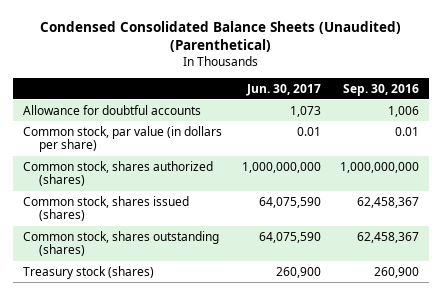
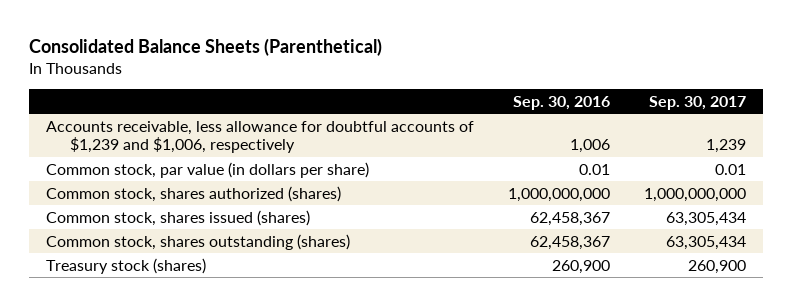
- Condensed Consolidated Balance Sheets (Unaudited) (Parenthetical)
+ Consolidated Balance Sheets (Parenthetical)
- | Jun. 30, 2017 | Sep. 30, 2016
+ | Sep. 30, 2016 | Sep. 30, 2017
- Allowance for doubtful accounts | 1,073 | 1,006
+ Accounts receivable, less allowance for doubtful accounts of $1,239 and $1,006, respectively | 1,006 | 1,239

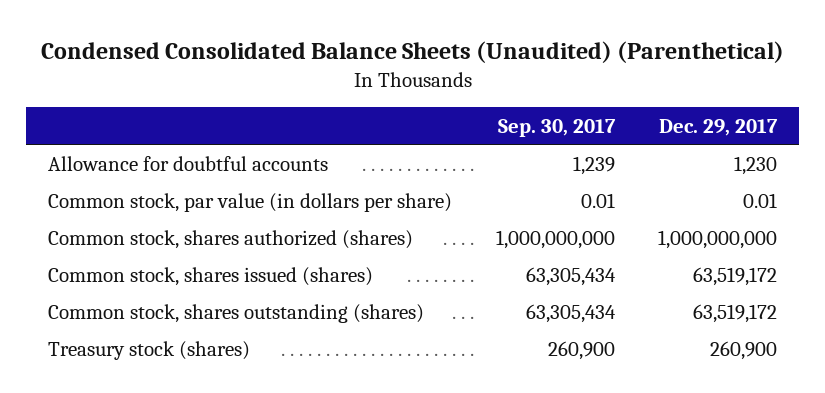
- Consolidated Balance Sheets (Parenthetical)
+ Condensed Consolidated Balance Sheets (Unaudited) (Parenthetical)
- | Sep. 30, 2016 | Sep. 30, 2017
+ | Sep. 30, 2017 | Dec. 29, 2017
- Accounts receivable, less allowance for doubtful accounts of $1,239 and $1,006, respectively | 1,006 | 1,239
+ Allowance for doubtful accounts | 1,239 | 1,230

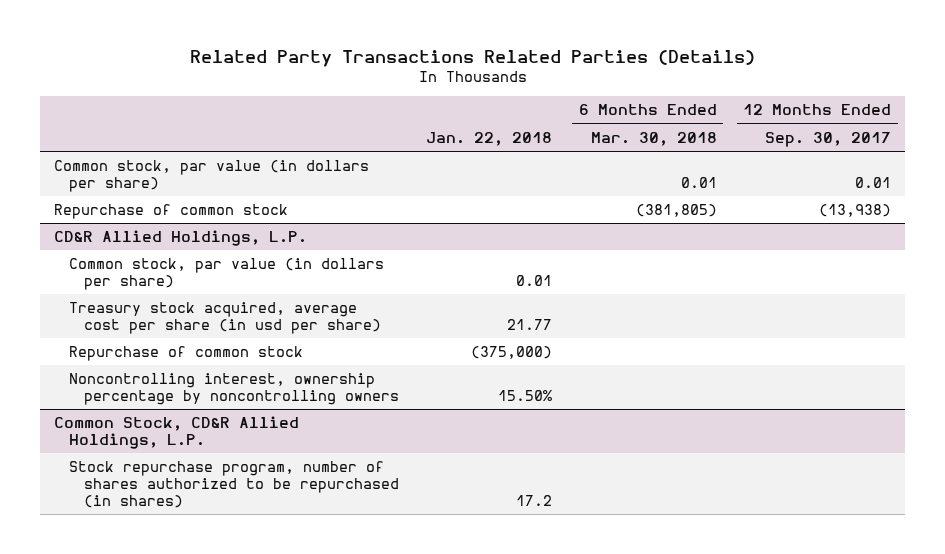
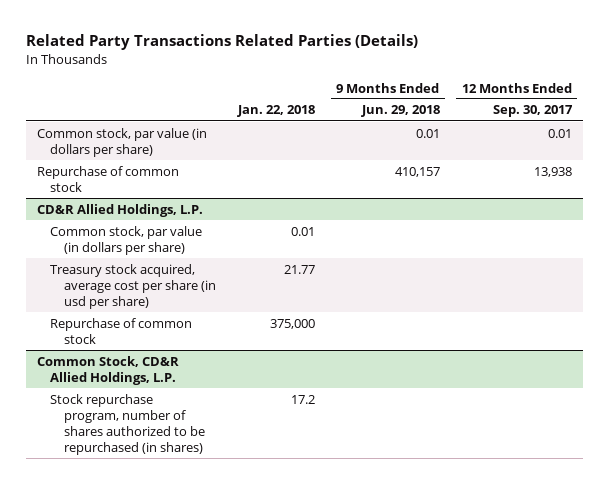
- | Jan. 22, 2018 | 6 Months Ended Mar. 30, 2018 | 12 Months Ended Sep. 30, 2017
+ | Jan. 22, 2018 | 9 Months Ended Jun. 29, 2018 | 12 Months Ended Sep. 30, 2017
- Repurchase of common stock | | (381,805) | (13,938)
+ Repurchase of common stock | | 410,157 | 13,938
@ CD&R Allied Holdings, L.P.
- Repurchase of common stock | (375,000) | |
- Noncontrolling interest, ownership percentage by noncontrolling owners | 15.50% | |
+ Repurchase of common stock | 375,000 | |

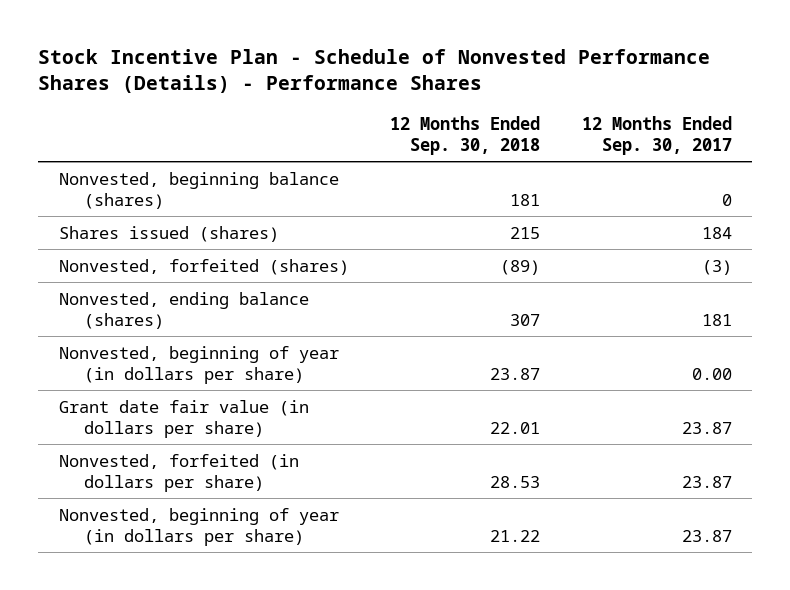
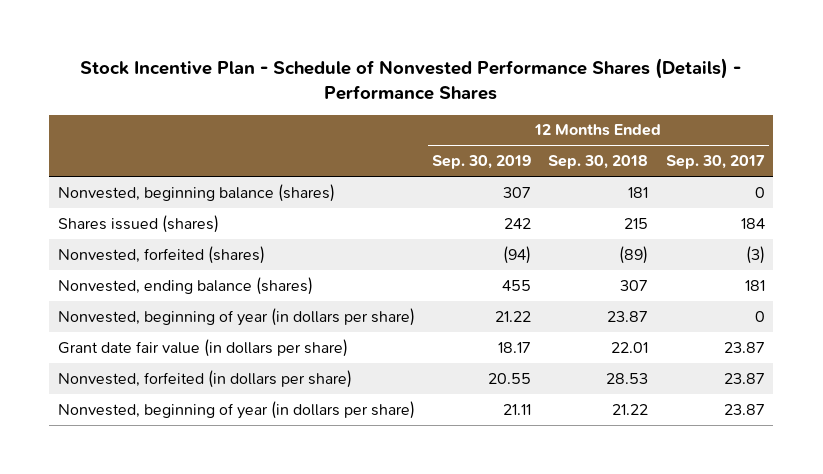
- | 12 Months Ended Sep. 30, 2018 | 12 Months Ended Sep. 30, 2017
+ | 12 Months Ended Sep. 30, 2019 | 12 Months Ended Sep. 30, 2018 | 12 Months Ended Sep. 30, 2017
- Nonvested, beginning of year (in dollars per share) | 23.87 | 0.00
+ Nonvested, beginning of year (in dollars per share) | 21.22 | 23.87 | 0

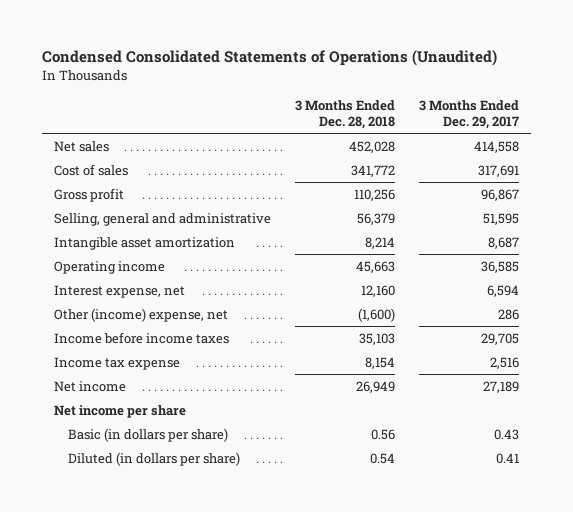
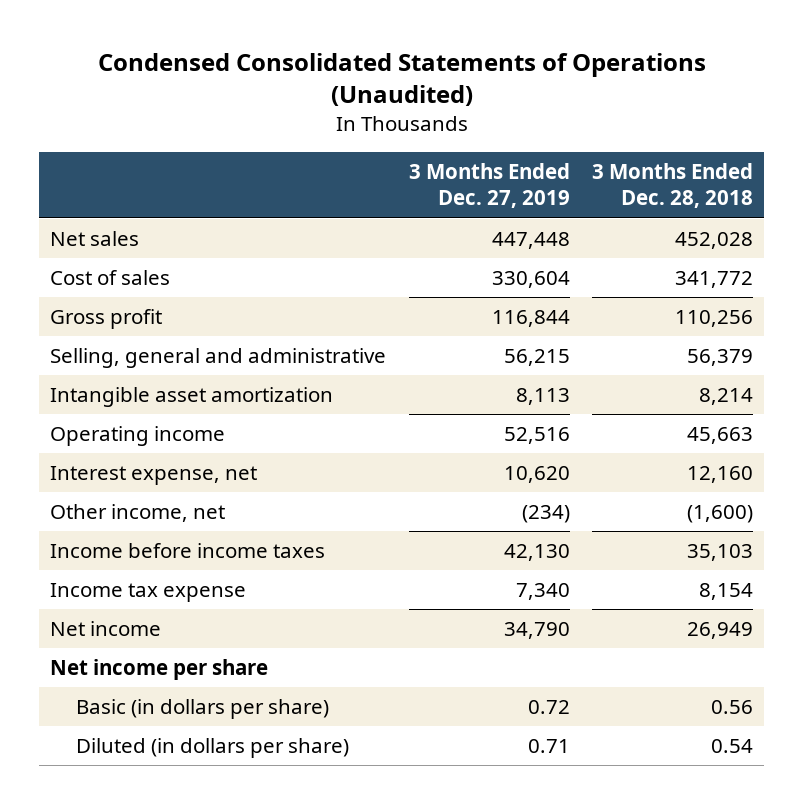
- | 3 Months Ended Dec. 28, 2018 | 3 Months Ended Dec. 29, 2017
+ | 3 Months Ended Dec. 27, 2019 | 3 Months Ended Dec. 28, 2018
- Other (income) expense, net | (1,600) | 286
+ Other income, net | (234) | (1,600)

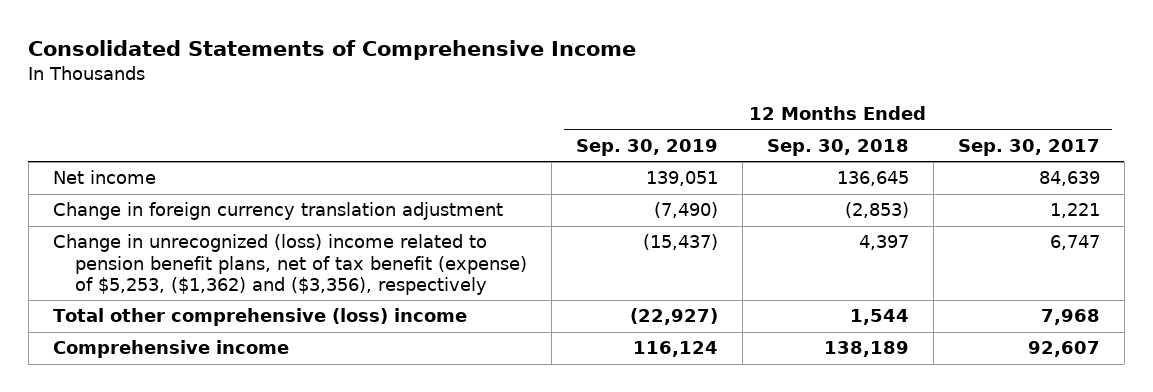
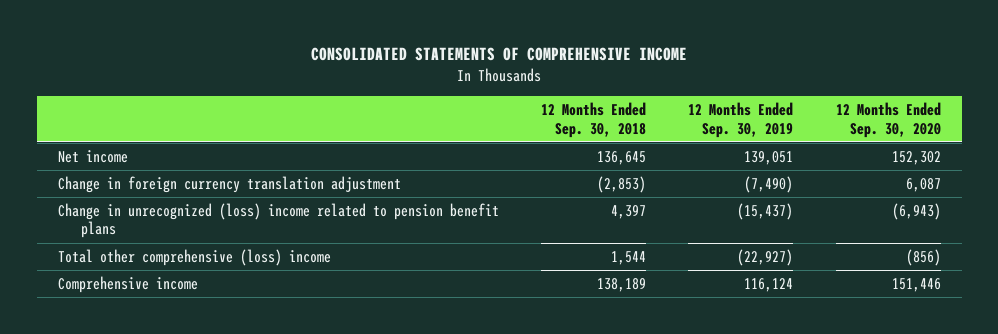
- Consolidated Statements of Comprehensive Income
+ CONSOLIDATED STATEMENTS OF COMPREHENSIVE INCOME
- | 12 Months Ended Sep. 30, 2019 | 12 Months Ended Sep. 30, 2018 | 12 Months Ended Sep. 30, 2017
+ | 12 Months Ended Sep. 30, 2018 | 12 Months Ended Sep. 30, 2019 | 12 Months Ended Sep. 30, 2020
- Change in unrecognized (loss) income related to pension benefit plans, net of tax benefit (expense) of $5,253, ($1,362) and ($3,356), respectively | (15,437) | 4,397 | 6,747
+ Change in unrecognized (loss) income related to pension benefit plans | 4,397 | (15,437) | (6,943)

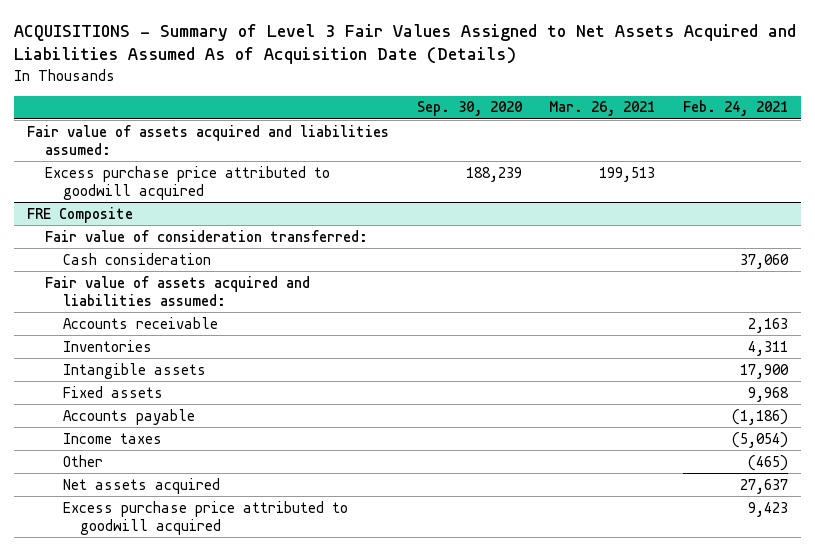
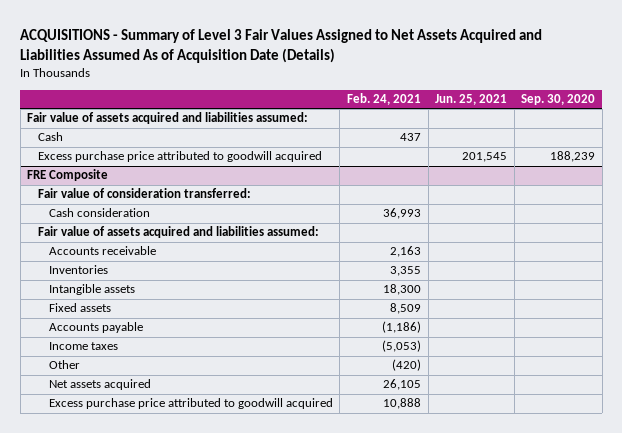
- | Sep. 30, 2020 | Mar. 26, 2021 | Feb. 24, 2021
+ | Feb. 24, 2021 | Jun. 25, 2021 | Sep. 30, 2020
+ Cash | 437 | |
@ FRE Composite
- Cash consideration | | | 37,060
+ Cash consideration | 36,993 | |
- Inventories | | | 4,311
- Intangible assets | | | 17,900
- Fixed assets | | | 9,968
+ Inventories | 3,355 | |
+ Intangible assets | 18,300 | |
+ Fixed assets | 8,509 | |
- Income taxes | | | (5,054)
- Other | | | (465)
- Net assets acquired | | | 27,637
- Excess purchase price attributed to goodwill acquired | | | 9,423
+ Income taxes | (5,053) | |
+ Other | (420) | |
+ Net assets acquired | 26,105 | |
+ Excess purchase price attributed to goodwill acquired | 10,888 | |

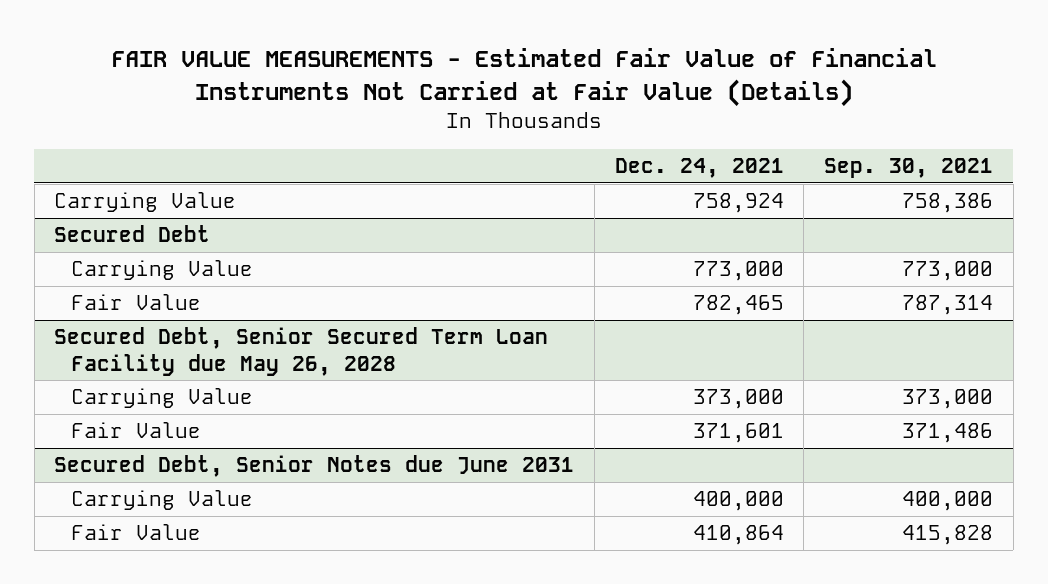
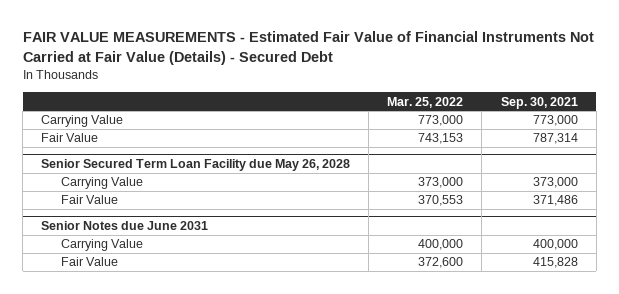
- FAIR VALUE MEASUREMENTS - Estimated Fair Value of Financial Instruments Not Carried at Fair Value (Details)
+ FAIR VALUE MEASUREMENTS - Estimated Fair Value of Financial Instruments Not Carried at Fair Value (Details) - Secured Debt
- | Dec. 24, 2021 | Sep. 30, 2021
+ | Mar. 25, 2022 | Sep. 30, 2021
- Carrying Value | 758,924 | 758,386
- Secured Debt
- Secured Debt, Senior Secured Term Loan Facility due May 26, 2028
+ Senior Secured Term Loan Facility due May 26, 2028
- Secured Debt, Senior Notes due June 2031
+ Senior Notes due June 2031

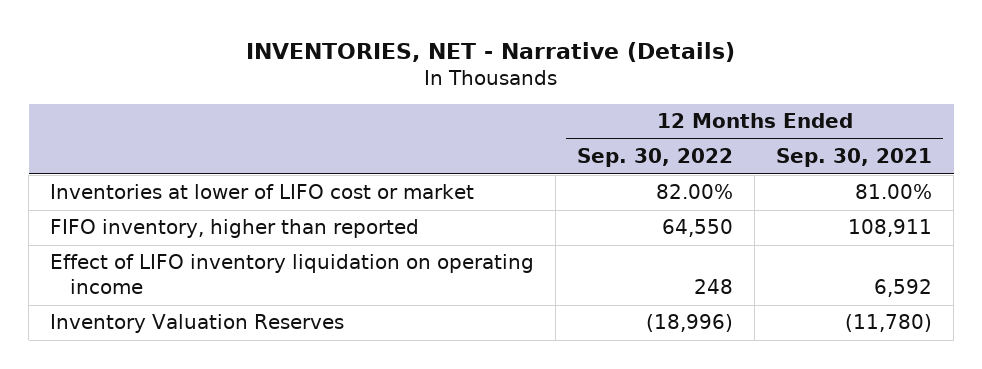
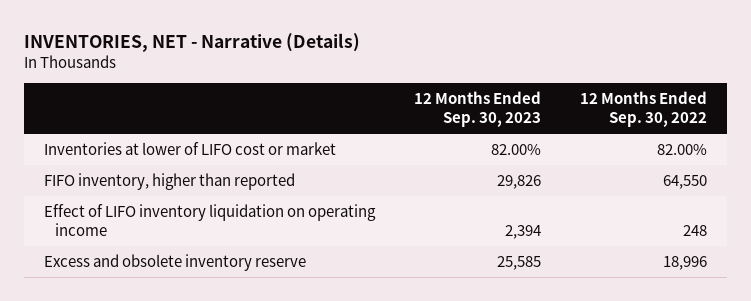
- | 12 Months Ended Sep. 30, 2022 | 12 Months Ended Sep. 30, 2021
+ | 12 Months Ended Sep. 30, 2023 | 12 Months Ended Sep. 30, 2022
- Inventory Valuation Reserves | (18,996) | (11,780)
+ Excess and obsolete inventory reserve | 25,585 | 18,996

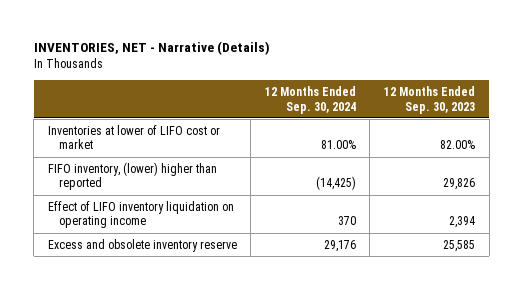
- | 12 Months Ended Sep. 30, 2023 | 12 Months Ended Sep. 30, 2022
+ | 12 Months Ended Sep. 30, 2024 | 12 Months Ended Sep. 30, 2023
- FIFO inventory, higher than reported | 29,826 | 64,550
+ FIFO inventory, (lower) higher than reported | (14,425) | 29,826

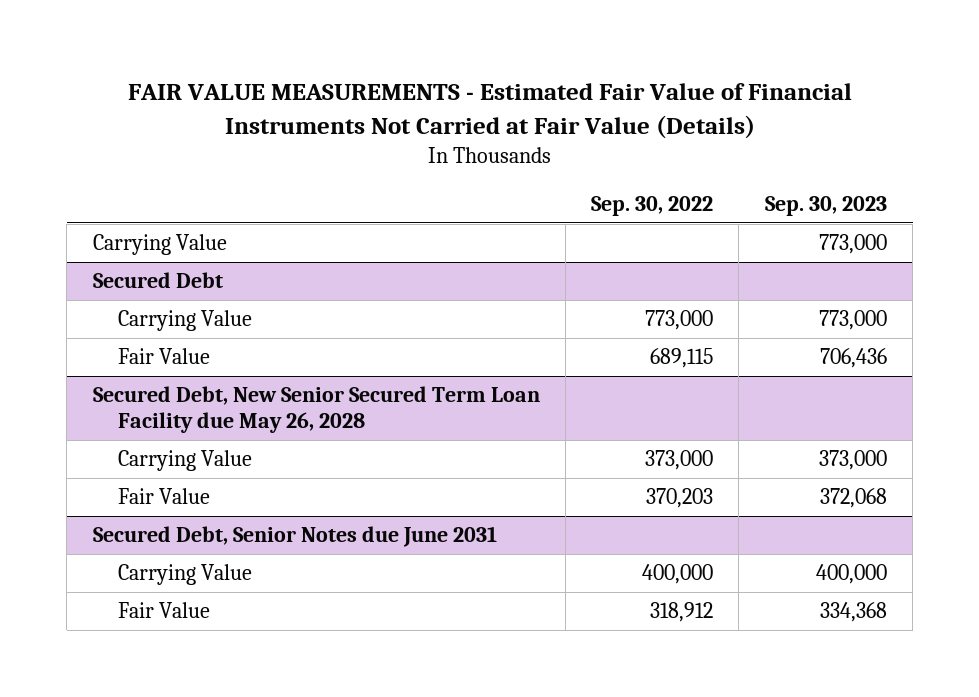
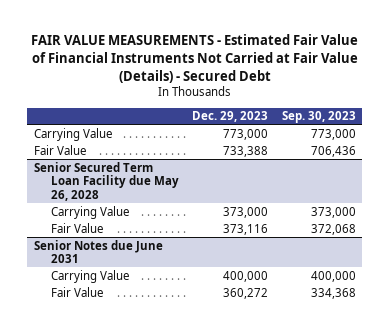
- FAIR VALUE MEASUREMENTS - Estimated Fair Value of Financial Instruments Not Carried at Fair Value (Details)
+ FAIR VALUE MEASUREMENTS - Estimated Fair Value of Financial Instruments Not Carried at Fair Value (Details) - Secured Debt
- | Sep. 30, 2022 | Sep. 30, 2023
+ | Dec. 29, 2023 | Sep. 30, 2023
- Secured Debt
- Carrying Value | 773,000 | 773,000
- Secured Debt, New Senior Secured Term Loan Facility due May 26, 2028
+ Senior Secured Term Loan Facility due May 26, 2028
- Secured Debt, Senior Notes due June 2031
+ Senior Notes due June 2031

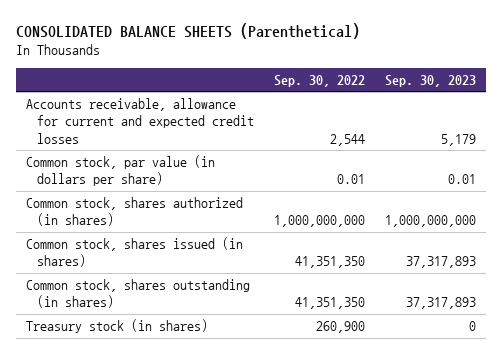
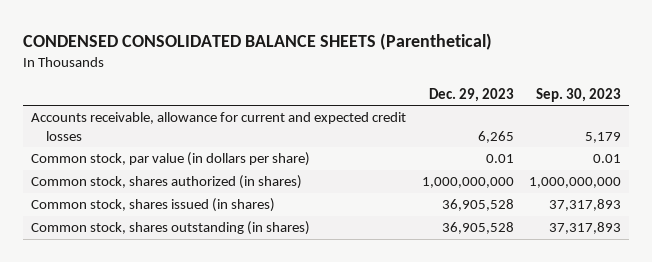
- CONSOLIDATED BALANCE SHEETS (Parenthetical)
+ CONDENSED CONSOLIDATED BALANCE SHEETS (Parenthetical)
- | Sep. 30, 2022 | Sep. 30, 2023
+ | Dec. 29, 2023 | Sep. 30, 2023
- Treasury stock (in shares) | 260,900 | 0

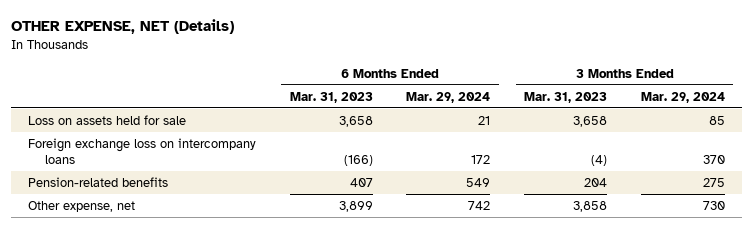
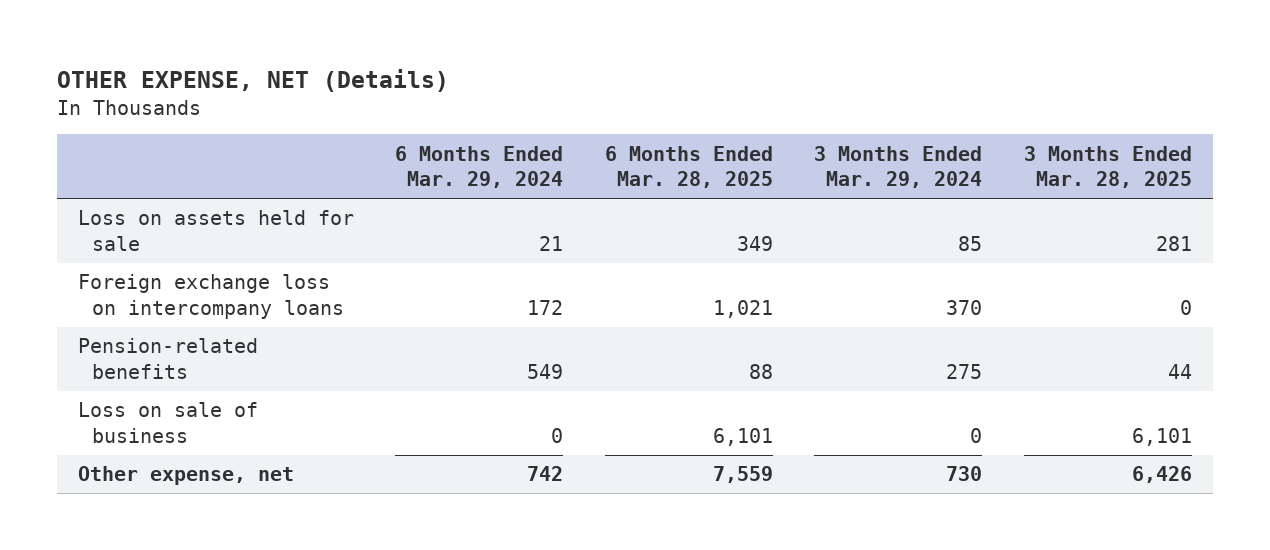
- | 6 Months Ended Mar. 31, 2023 | 6 Months Ended Mar. 29, 2024 | 3 Months Ended Mar. 31, 2023 | 3 Months Ended Mar. 29, 2024
+ | 6 Months Ended Mar. 29, 2024 | 6 Months Ended Mar. 28, 2025 | 3 Months Ended Mar. 29, 2024 | 3 Months Ended Mar. 28, 2025
+ Loss on sale of business | 0 | 6,101 | 0 | 6,101

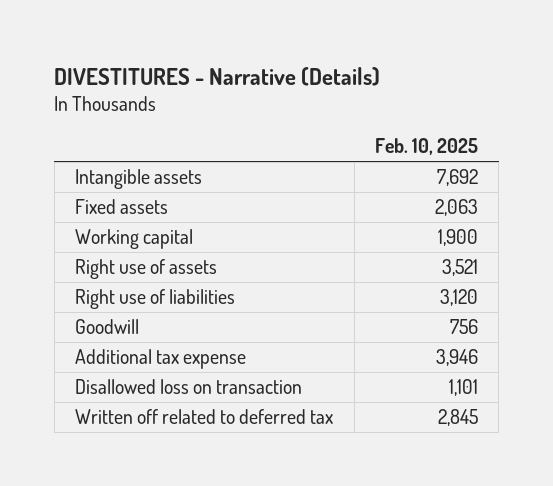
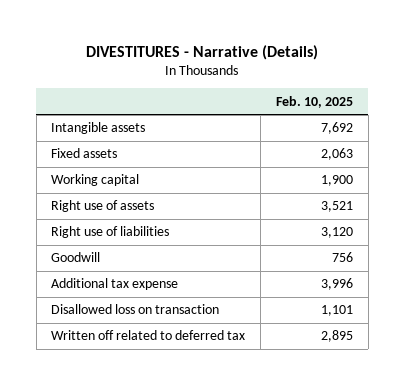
- Additional tax expense | 3,946
+ Additional tax expense | 3,996
- Written off related to deferred tax | 2,845
+ Written off related to deferred tax | 2,895

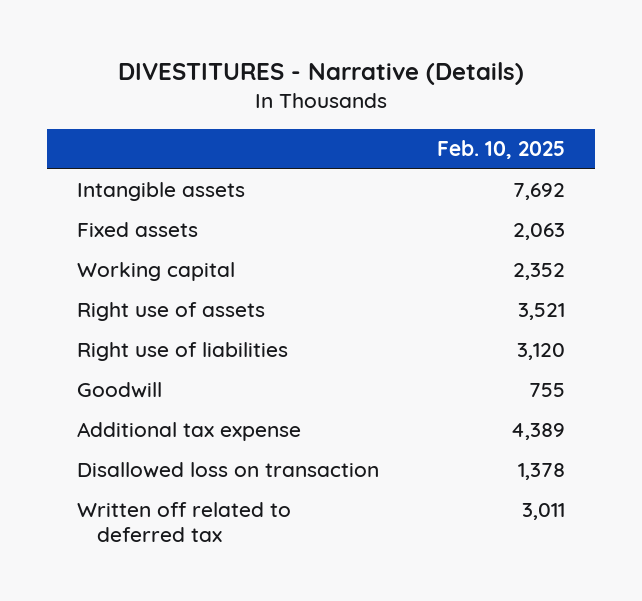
- Working capital | 1,900
+ Working capital | 2,352
- Goodwill | 756
- Additional tax expense | 3,996
- Disallowed loss on transaction | 1,101
- Written off related to deferred tax | 2,895
+ Goodwill | 755
+ Additional tax expense | 4,389
+ Disallowed loss on transaction | 1,378
+ Written off related to deferred tax | 3,011

